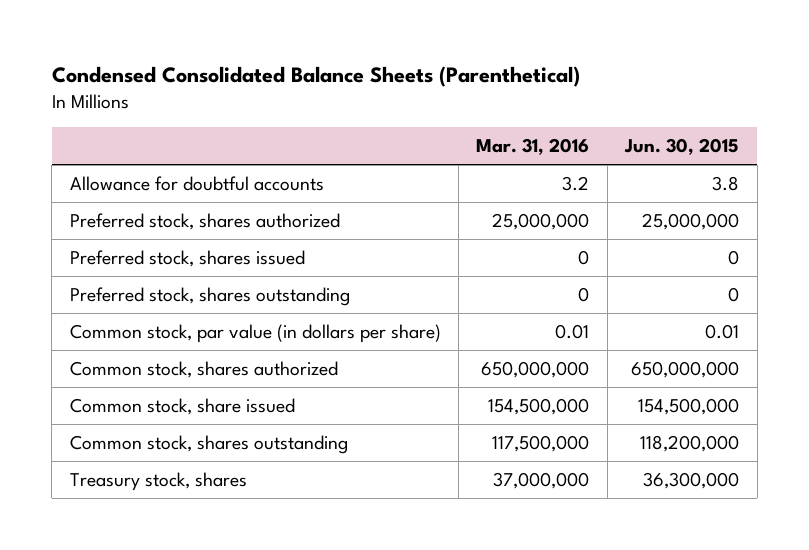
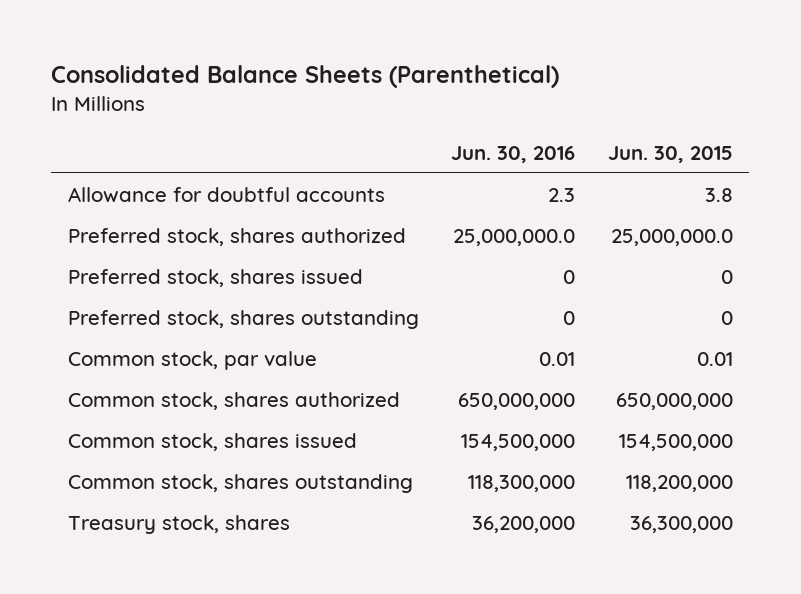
- Condensed Consolidated Balance Sheets (Parenthetical)
+ Consolidated Balance Sheets (Parenthetical)
- | Mar. 31, 2016 | Jun. 30, 2015
+ | Jun. 30, 2016 | Jun. 30, 2015
- Preferred stock, shares authorized | 25,000,000 | 25,000,000
+ Preferred stock, shares authorized | 25,000,000.0 | 25,000,000.0
- Common stock, par value (in dollars per share) | 0.01 | 0.01
+ Common stock, par value | 0.01 | 0.01
- Common stock, share issued | 154,500,000 | 154,500,000
+ Common stock, shares issued | 154,500,000 | 154,500,000

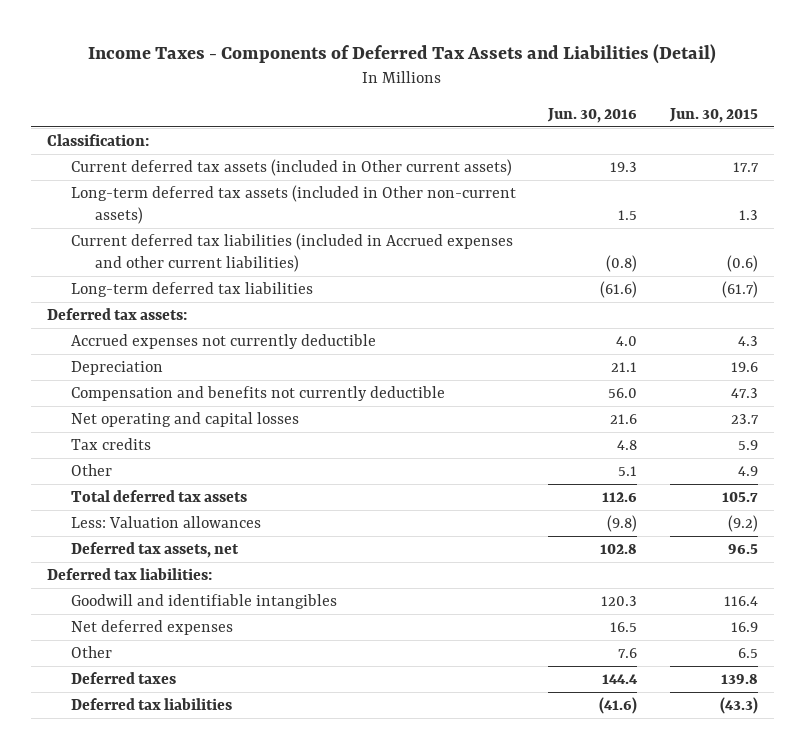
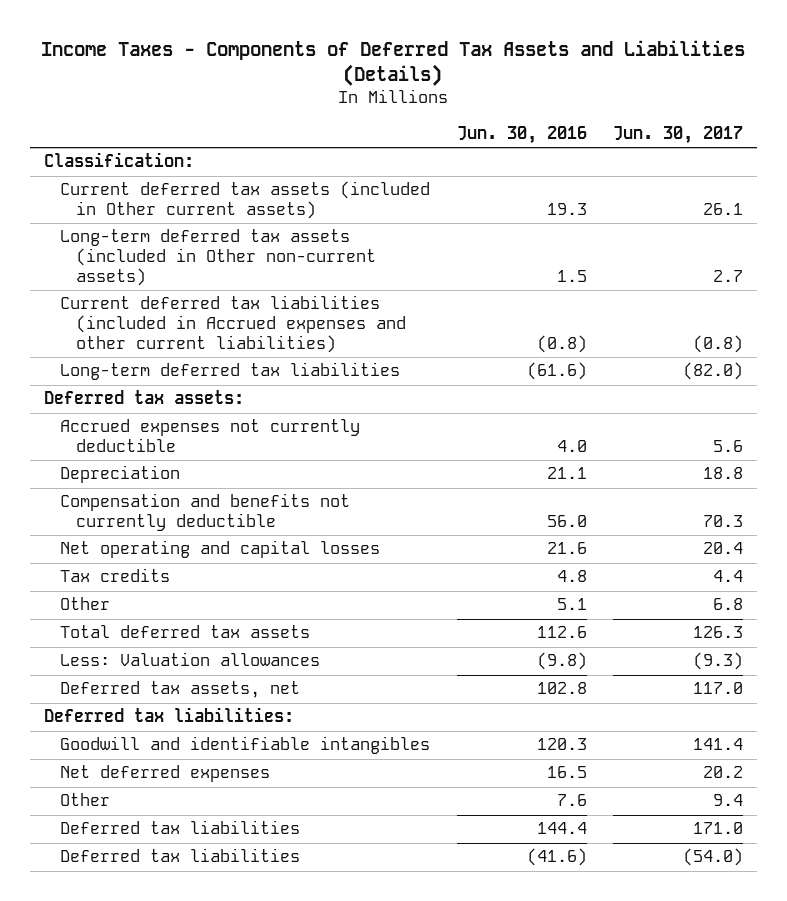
- Income Taxes - Components of Deferred Tax Assets and Liabilities (Detail)
+ Income Taxes - Components of Deferred Tax Assets and Liabilities (Details)
- | Jun. 30, 2016 | Jun. 30, 2015
+ | Jun. 30, 2016 | Jun. 30, 2017
- Deferred taxes | 144.4 | 139.8
+ Deferred tax liabilities | 144.4 | 171.0

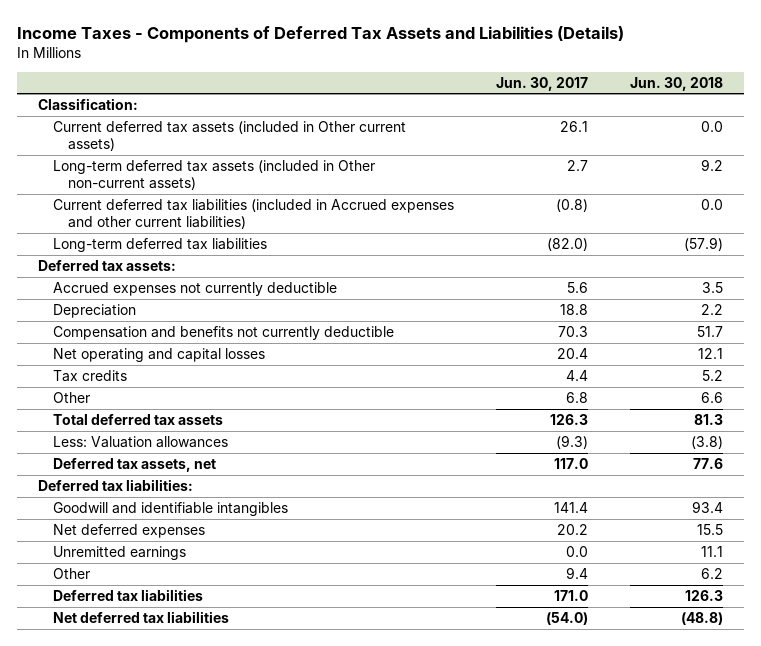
- | Jun. 30, 2016 | Jun. 30, 2017
+ | Jun. 30, 2017 | Jun. 30, 2018
+ Unremitted earnings | 0.0 | 11.1
- Deferred tax liabilities | (41.6) | (54.0)
+ Net deferred tax liabilities | (54.0) | (48.8)

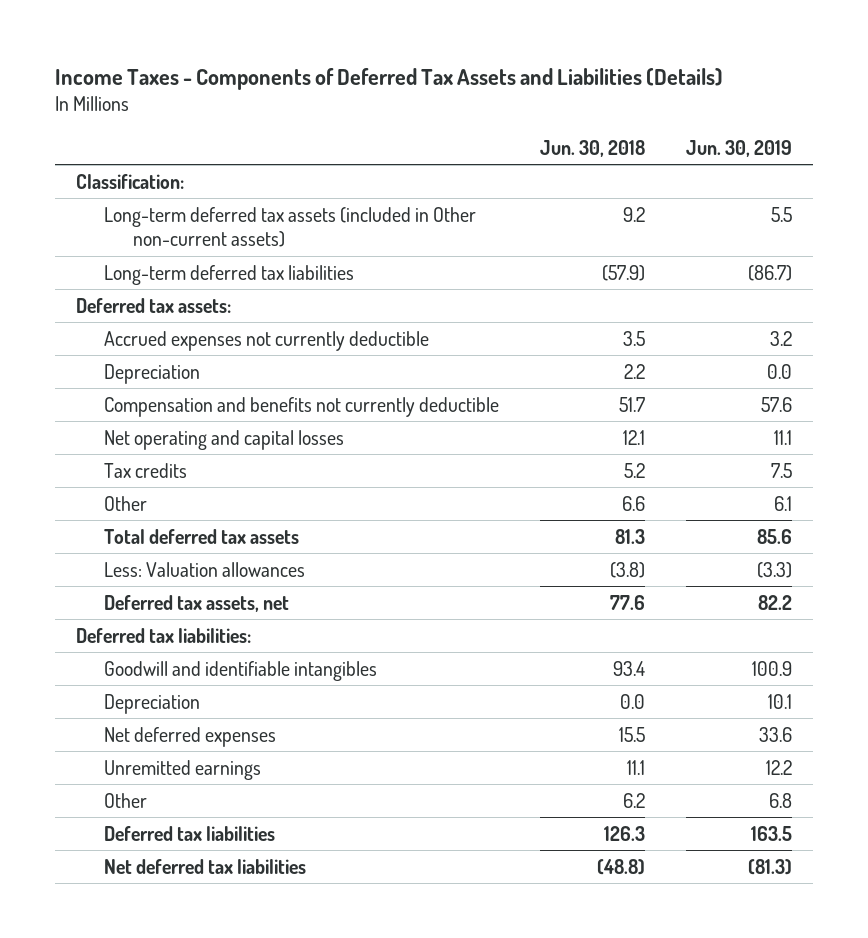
- | Jun. 30, 2017 | Jun. 30, 2018
+ | Jun. 30, 2018 | Jun. 30, 2019
- Current deferred tax assets (included in Other current assets) | 26.1 | 0.0
- Current deferred tax liabilities (included in Accrued expenses and other current liabilities) | (0.8) | 0.0
+ Depreciation | 0.0 | 10.1

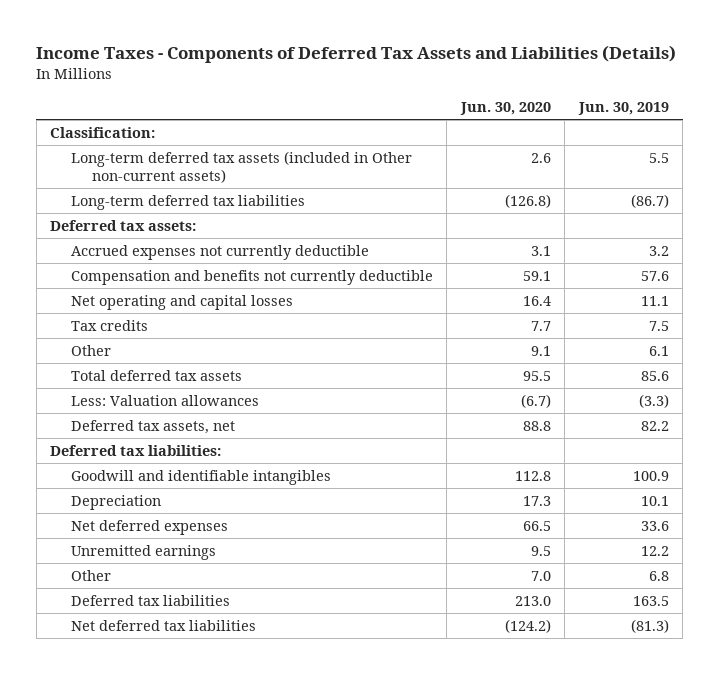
- | Jun. 30, 2018 | Jun. 30, 2019
+ | Jun. 30, 2020 | Jun. 30, 2019
- Depreciation | 2.2 | 0.0

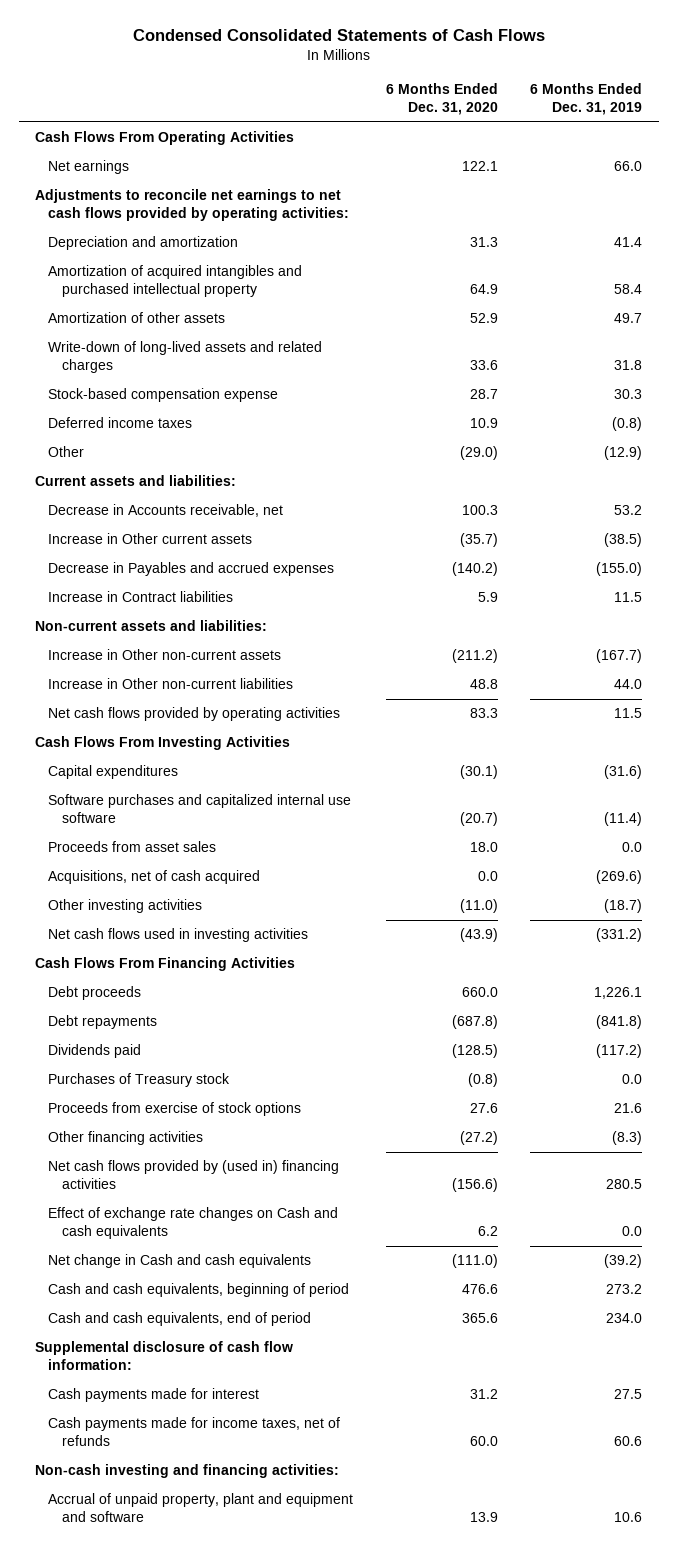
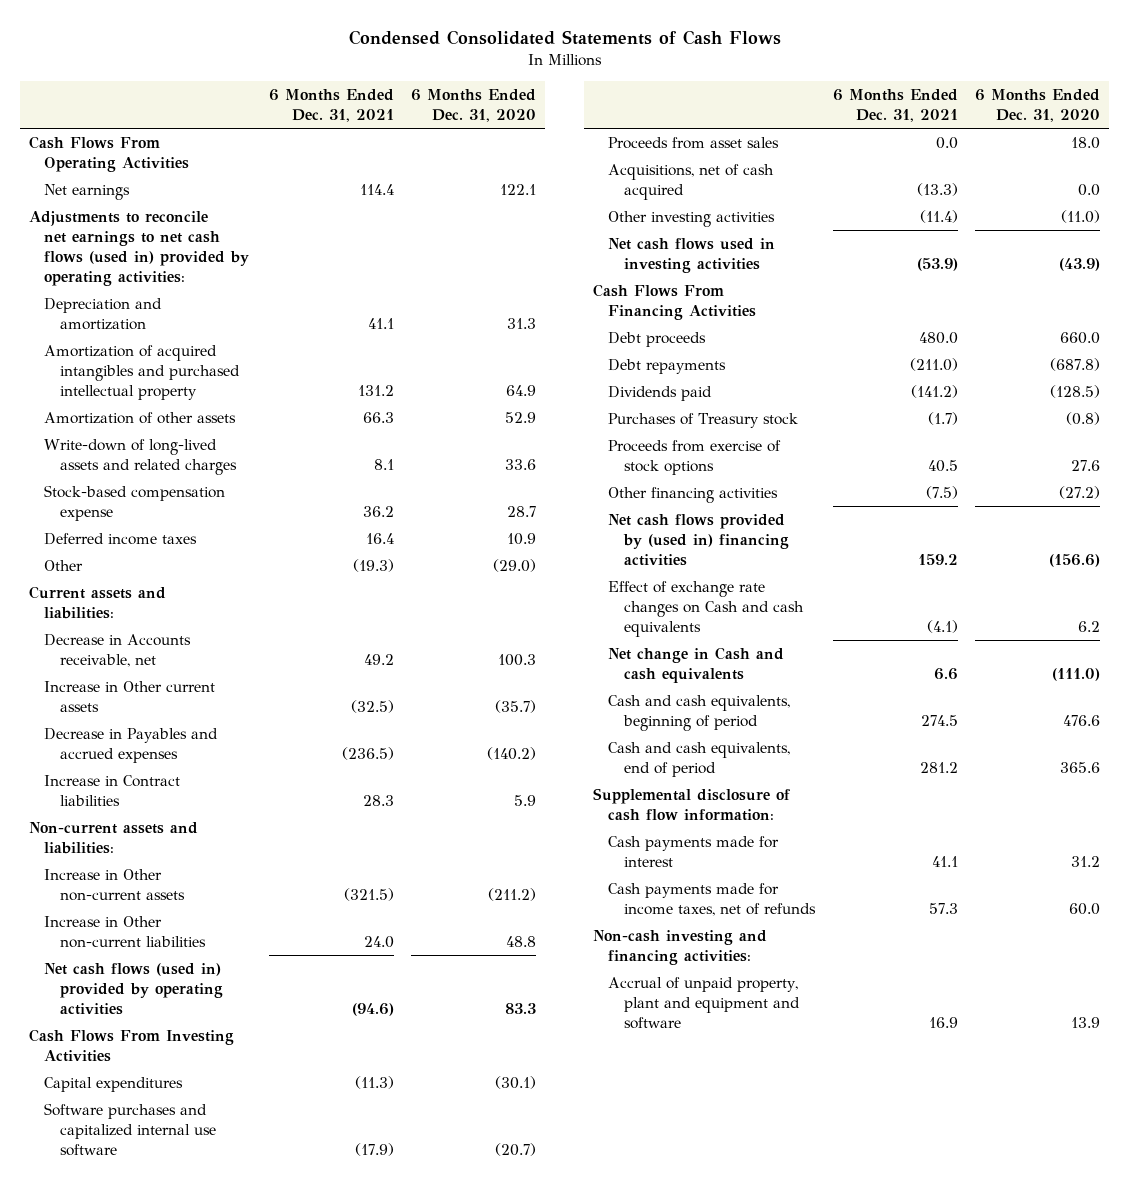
- | 6 Months Ended Dec. 31, 2020 | 6 Months Ended Dec. 31, 2019
+ | 6 Months Ended Dec. 31, 2021 | 6 Months Ended Dec. 31, 2020
- Adjustments to reconcile net earnings to net cash flows provided by operating activities:
+ Adjustments to reconcile net earnings to net cash flows (used in) provided by operating activities:
- Net cash flows provided by operating activities | 83.3 | 11.5
+ Net cash flows (used in) provided by operating activities | (94.6) | 83.3

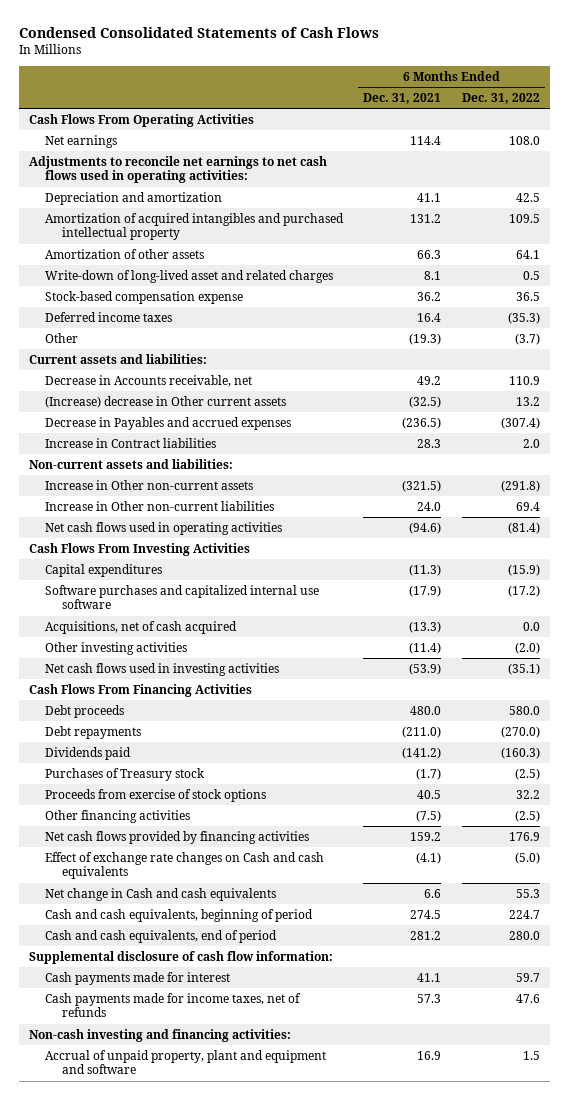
- | 6 Months Ended Dec. 31, 2021 | 6 Months Ended Dec. 31, 2020
+ | 6 Months Ended Dec. 31, 2021 | 6 Months Ended Dec. 31, 2022
- Adjustments to reconcile net earnings to net cash flows (used in) provided by operating activities:
+ Adjustments to reconcile net earnings to net cash flows used in operating activities:
- Write-down of long-lived assets and related charges | 8.1 | 33.6
+ Write-down of long-lived asset and related charges | 8.1 | 0.5
- Increase in Other current assets | (32.5) | (35.7)
+ (Increase) decrease in Other current assets | (32.5) | 13.2
- Net cash flows (used in) provided by operating activities | (94.6) | 83.3
+ Net cash flows used in operating activities | (94.6) | (81.4)
- Proceeds from asset sales | 0.0 | 18.0
- Net cash flows provided by (used in) financing activities | 159.2 | (156.6)
+ Net cash flows provided by financing activities | 159.2 | 176.9

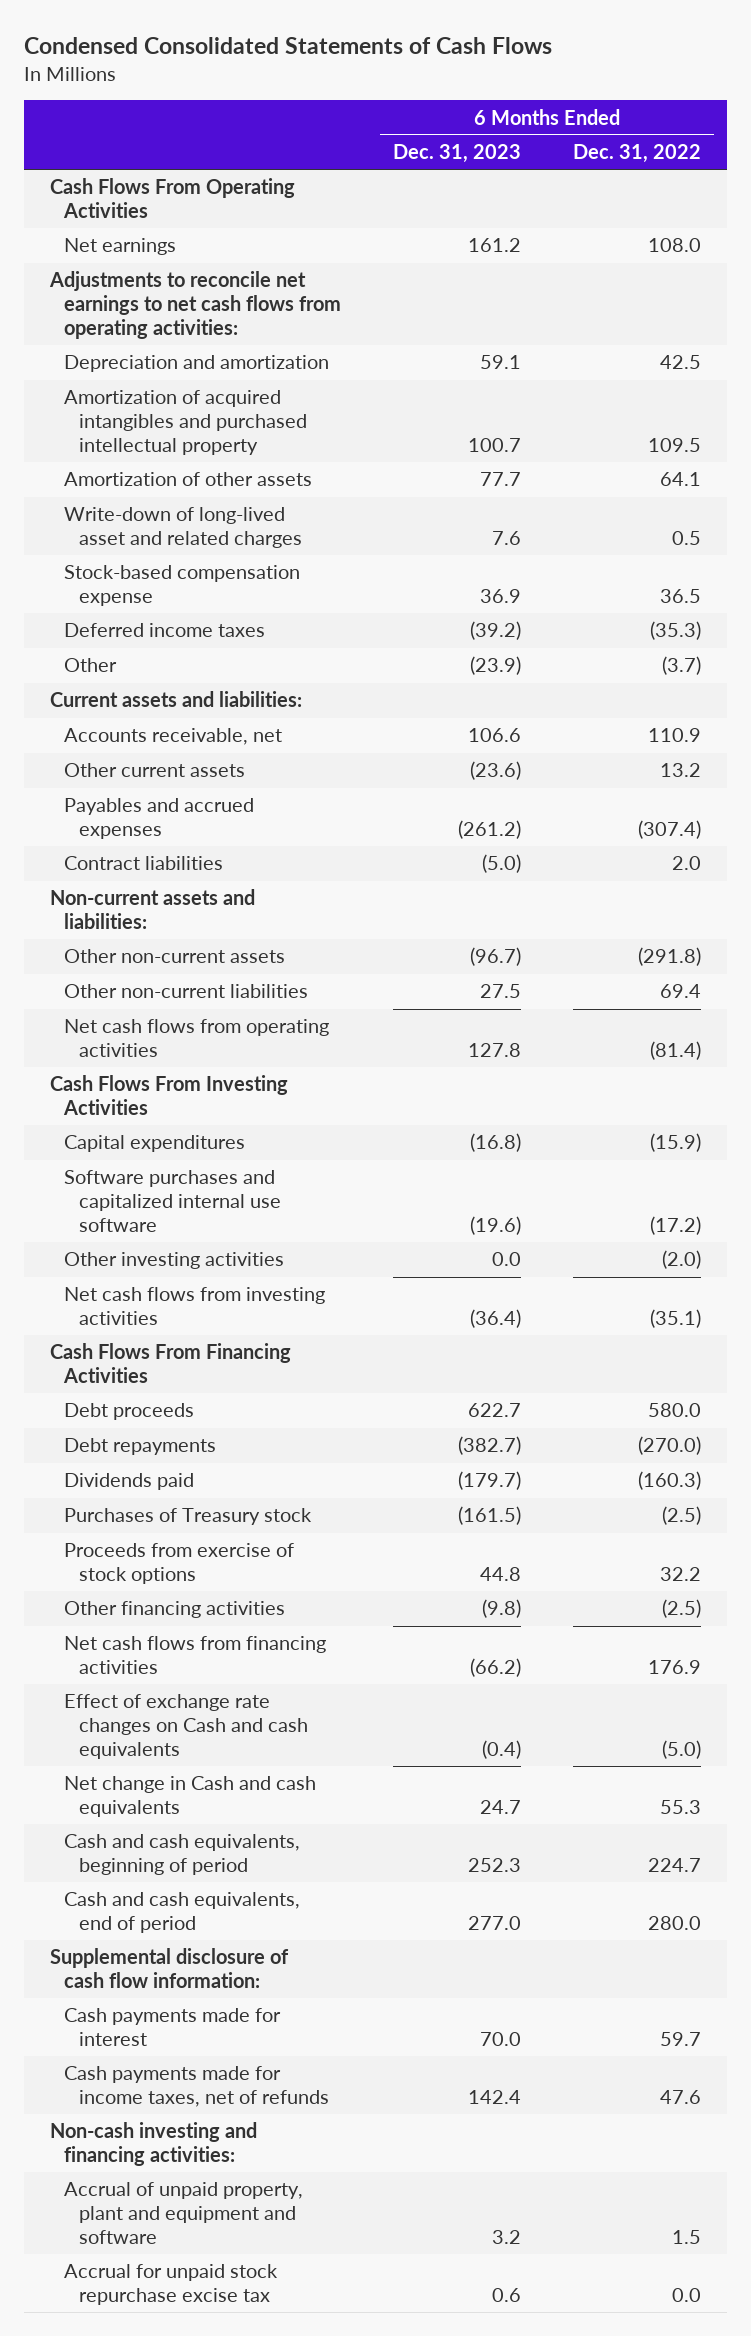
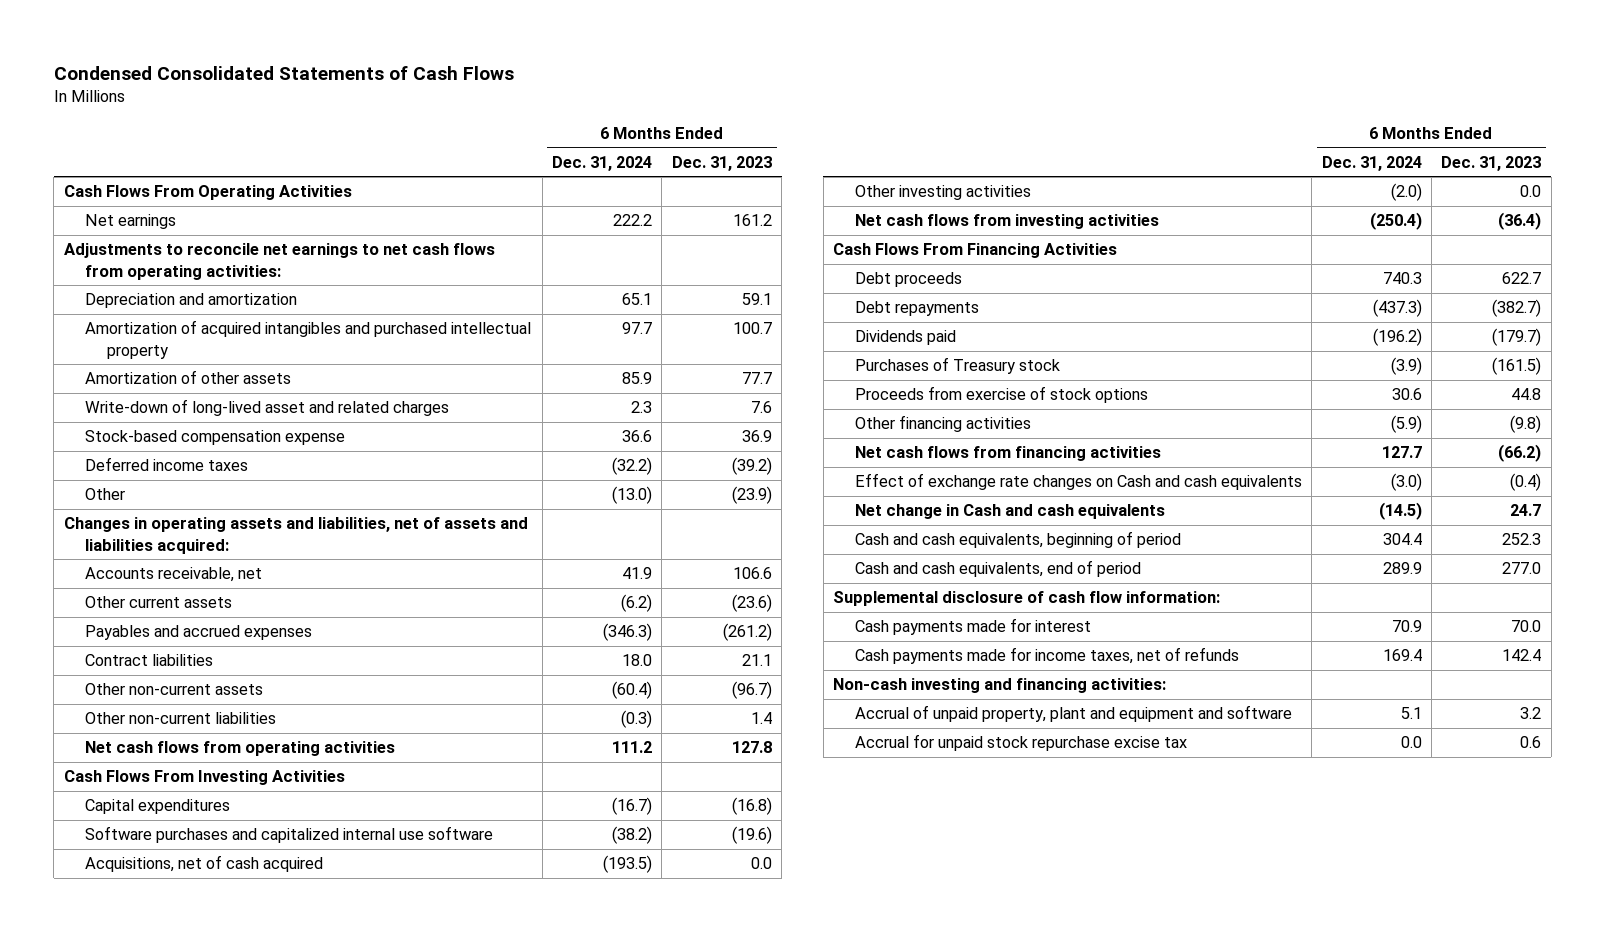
- | 6 Months Ended Dec. 31, 2023 | 6 Months Ended Dec. 31, 2022
+ | 6 Months Ended Dec. 31, 2024 | 6 Months Ended Dec. 31, 2023
- Current assets and liabilities:
+ Changes in operating assets and liabilities, net of assets and liabilities acquired:
- Contract liabilities | (5.0) | 2.0
- Non-current assets and liabilities:
+ Contract liabilities | 18.0 | 21.1
- Other non-current liabilities | 27.5 | 69.4
+ Other non-current liabilities | (0.3) | 1.4
+ Acquisitions, net of cash acquired | (193.5) | 0.0

